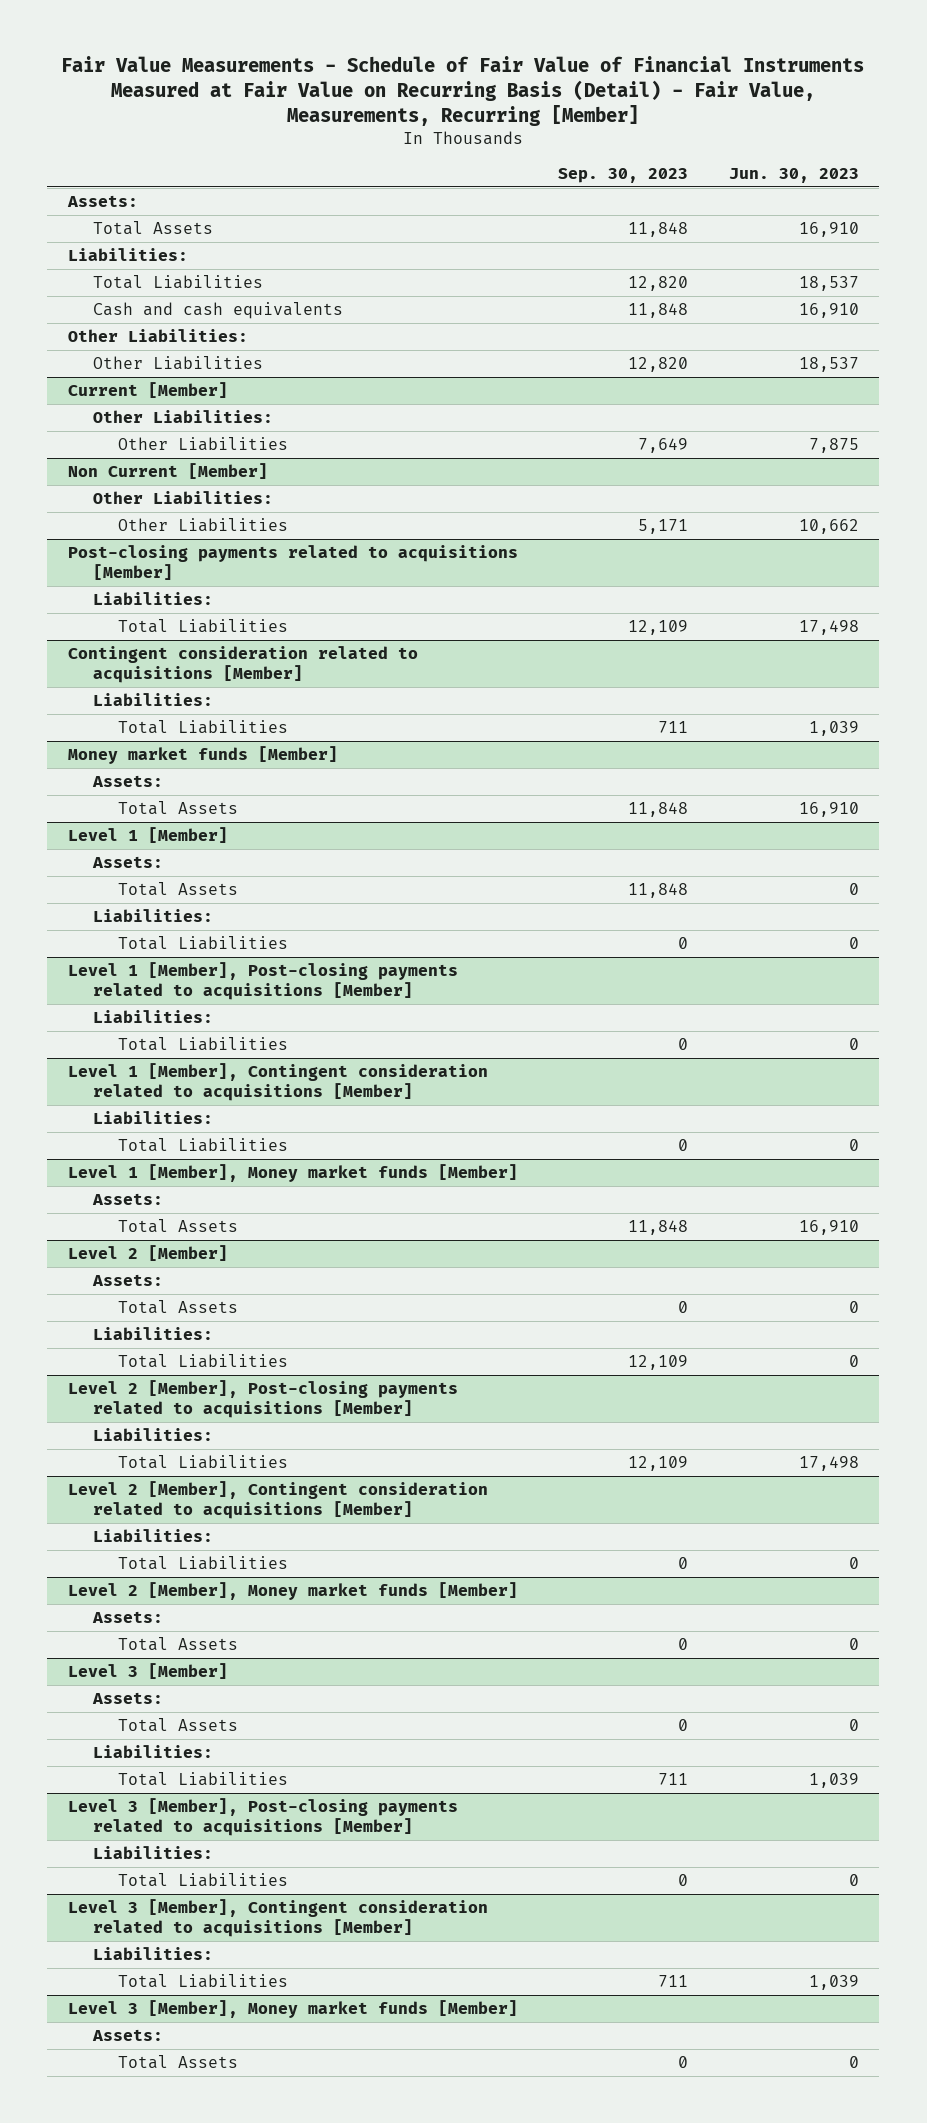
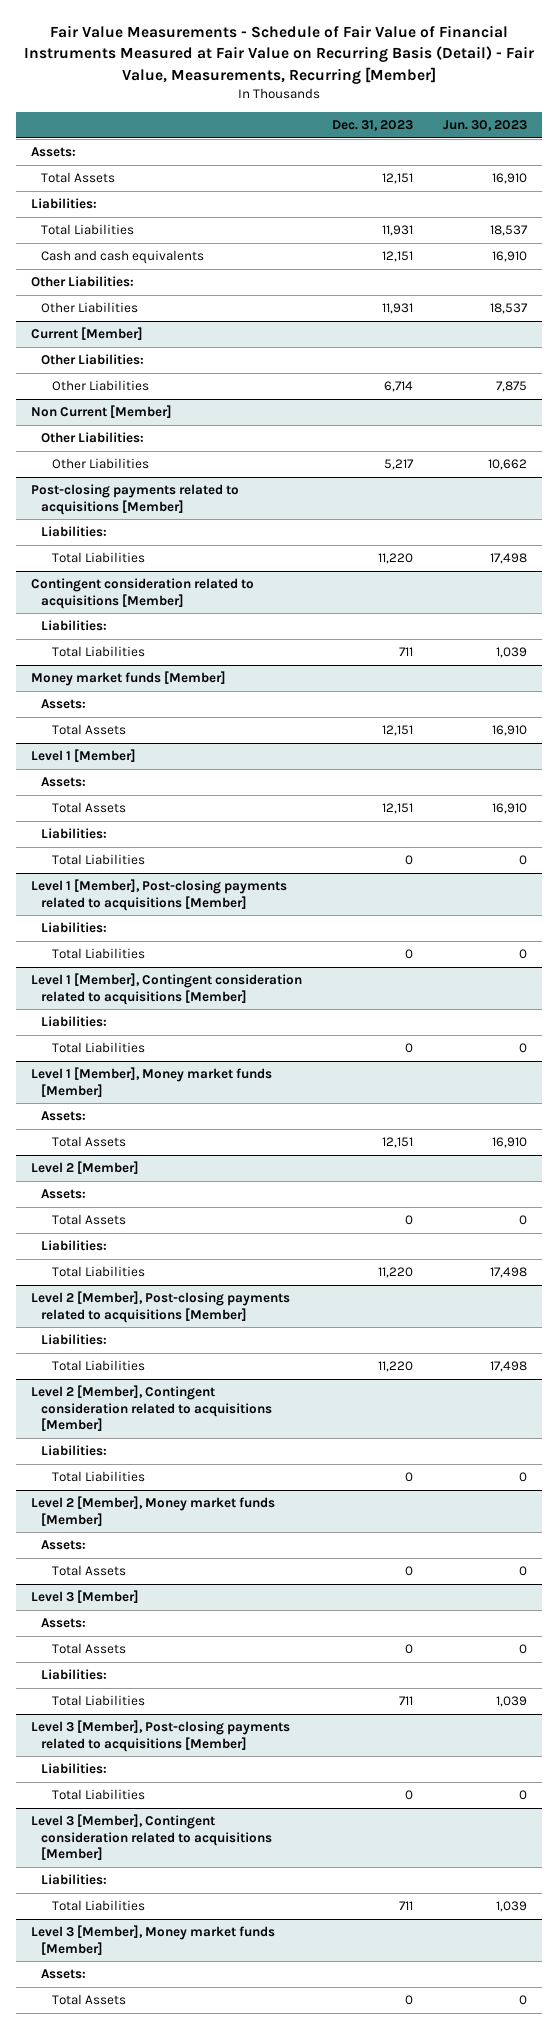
- | Sep. 30, 2023 | Jun. 30, 2023
+ | Dec. 31, 2023 | Jun. 30, 2023
@ Level 1 [Member]
- Total Assets | 11,848 | 0
+ Total Assets | 12,151 | 16,910
@ Level 2 [Member]
- Total Liabilities | 12,109 | 0
+ Total Liabilities | 11,220 | 17,498

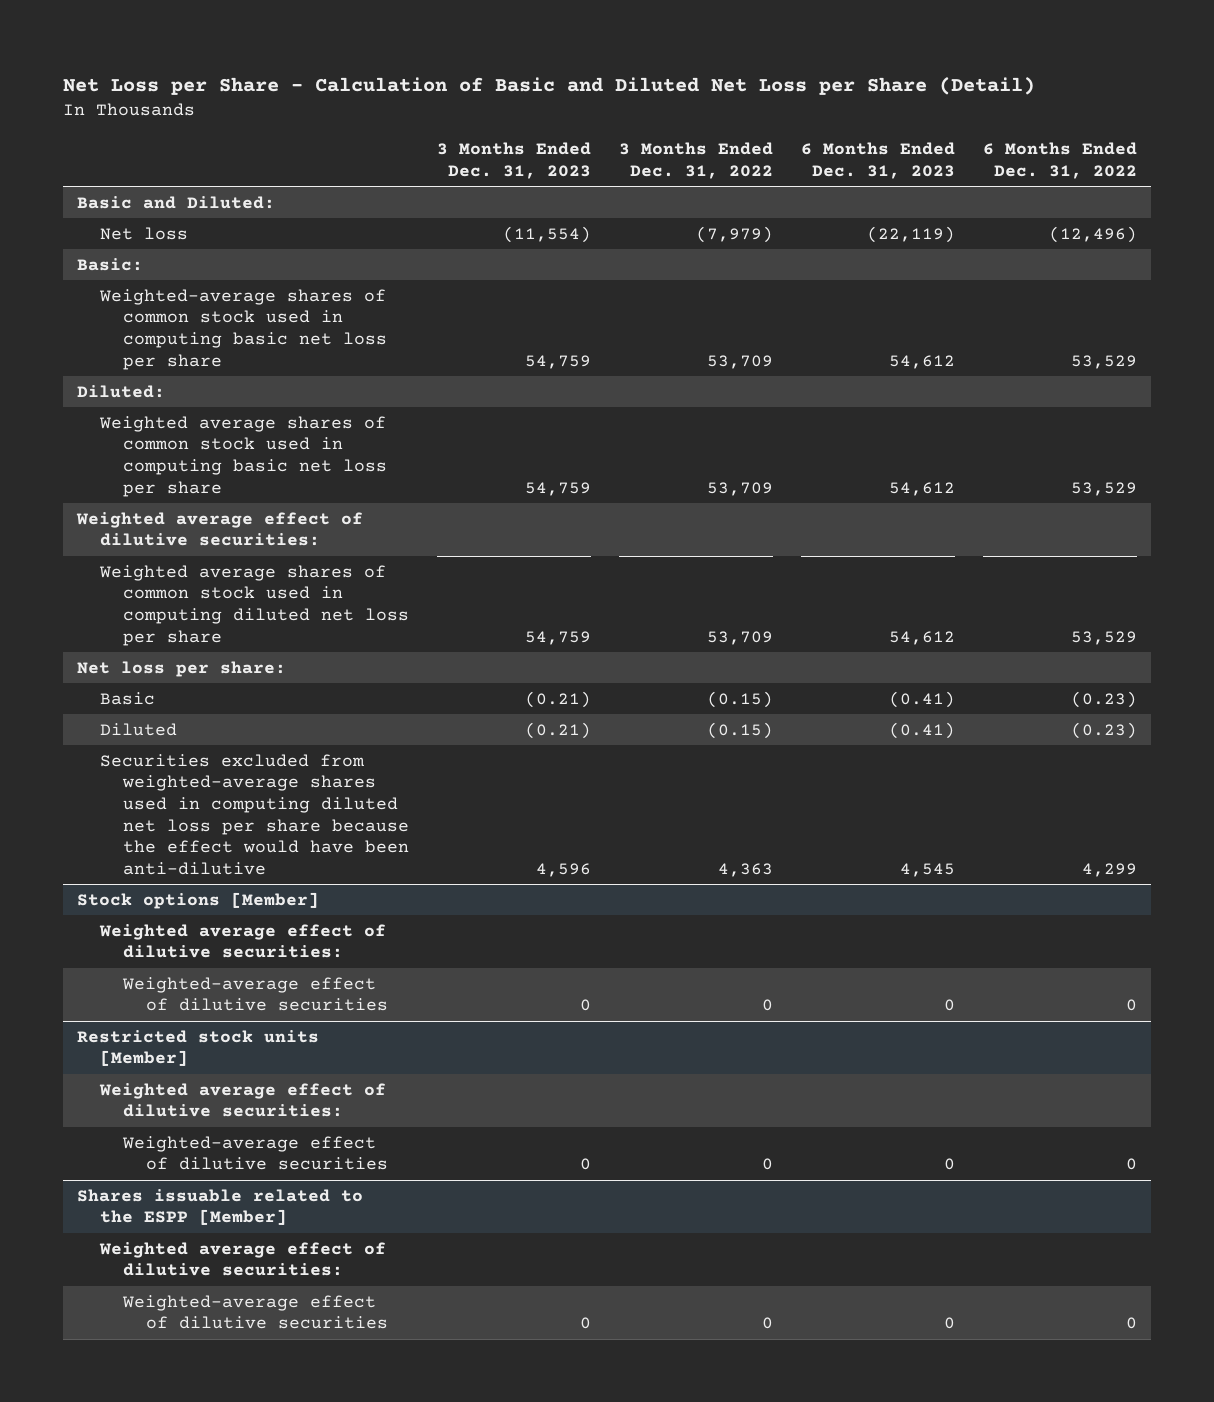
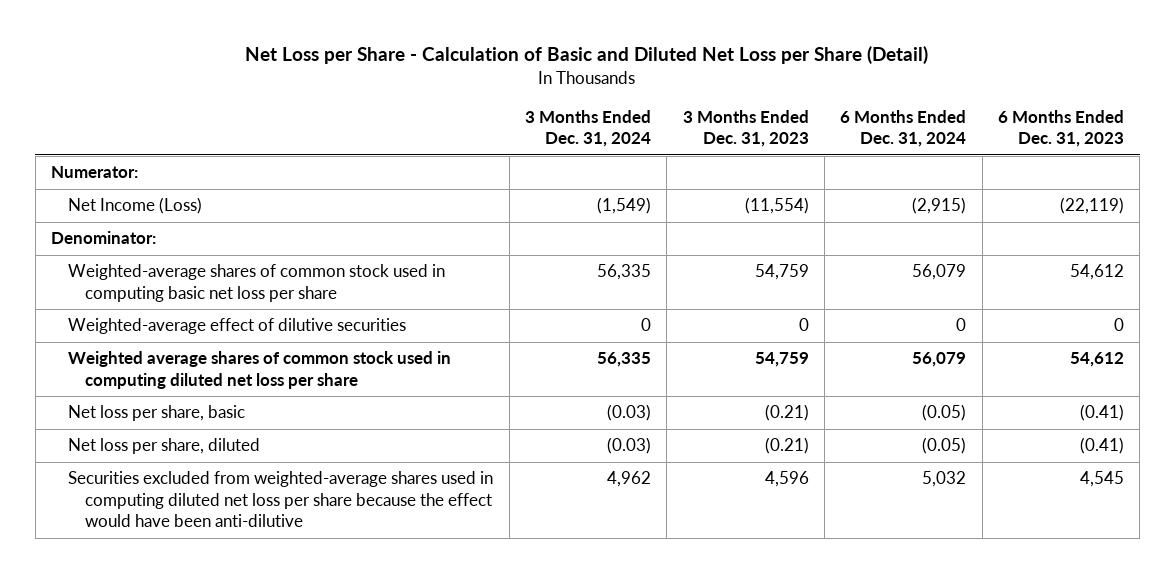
- | 3 Months Ended Dec. 31, 2023 | 3 Months Ended Dec. 31, 2022 | 6 Months Ended Dec. 31, 2023 | 6 Months Ended Dec. 31, 2022
+ | 3 Months Ended Dec. 31, 2024 | 3 Months Ended Dec. 31, 2023 | 6 Months Ended Dec. 31, 2024 | 6 Months Ended Dec. 31, 2023
- Basic and Diluted:
- Net loss | (11,554) | (7,979) | (22,119) | (12,496)
- Basic:
+ Numerator:
+ Net Income (Loss) | (1,549) | (11,554) | (2,915) | (22,119)
+ Denominator:
- Diluted:
- Weighted average shares of common stock used in computing basic net loss per share | 54,759 | 53,709 | 54,612 | 53,529
- Weighted average effect of dilutive securities:
+ Weighted-average effect of dilutive securities | 0 | 0 | 0 | 0
- Net loss per share:
- Basic | (0.21) | (0.15) | (0.41) | (0.23)
- Diluted | (0.21) | (0.15) | (0.41) | (0.23)
+ Net loss per share, basic | (0.03) | (0.21) | (0.05) | (0.41)
+ Net loss per share, diluted | (0.03) | (0.21) | (0.05) | (0.41)
- Stock options [Member]
- Weighted average effect of dilutive securities:
- Weighted-average effect of dilutive securities | 0 | 0 | 0 | 0
- Restricted stock units [Member]
- Weighted average effect of dilutive securities:
- Weighted-average effect of dilutive securities | 0 | 0 | 0 | 0
- Shares issuable related to the ESPP [Member]
- Weighted average effect of dilutive securities:
- Weighted-average effect of dilutive securities | 0 | 0 | 0 | 0

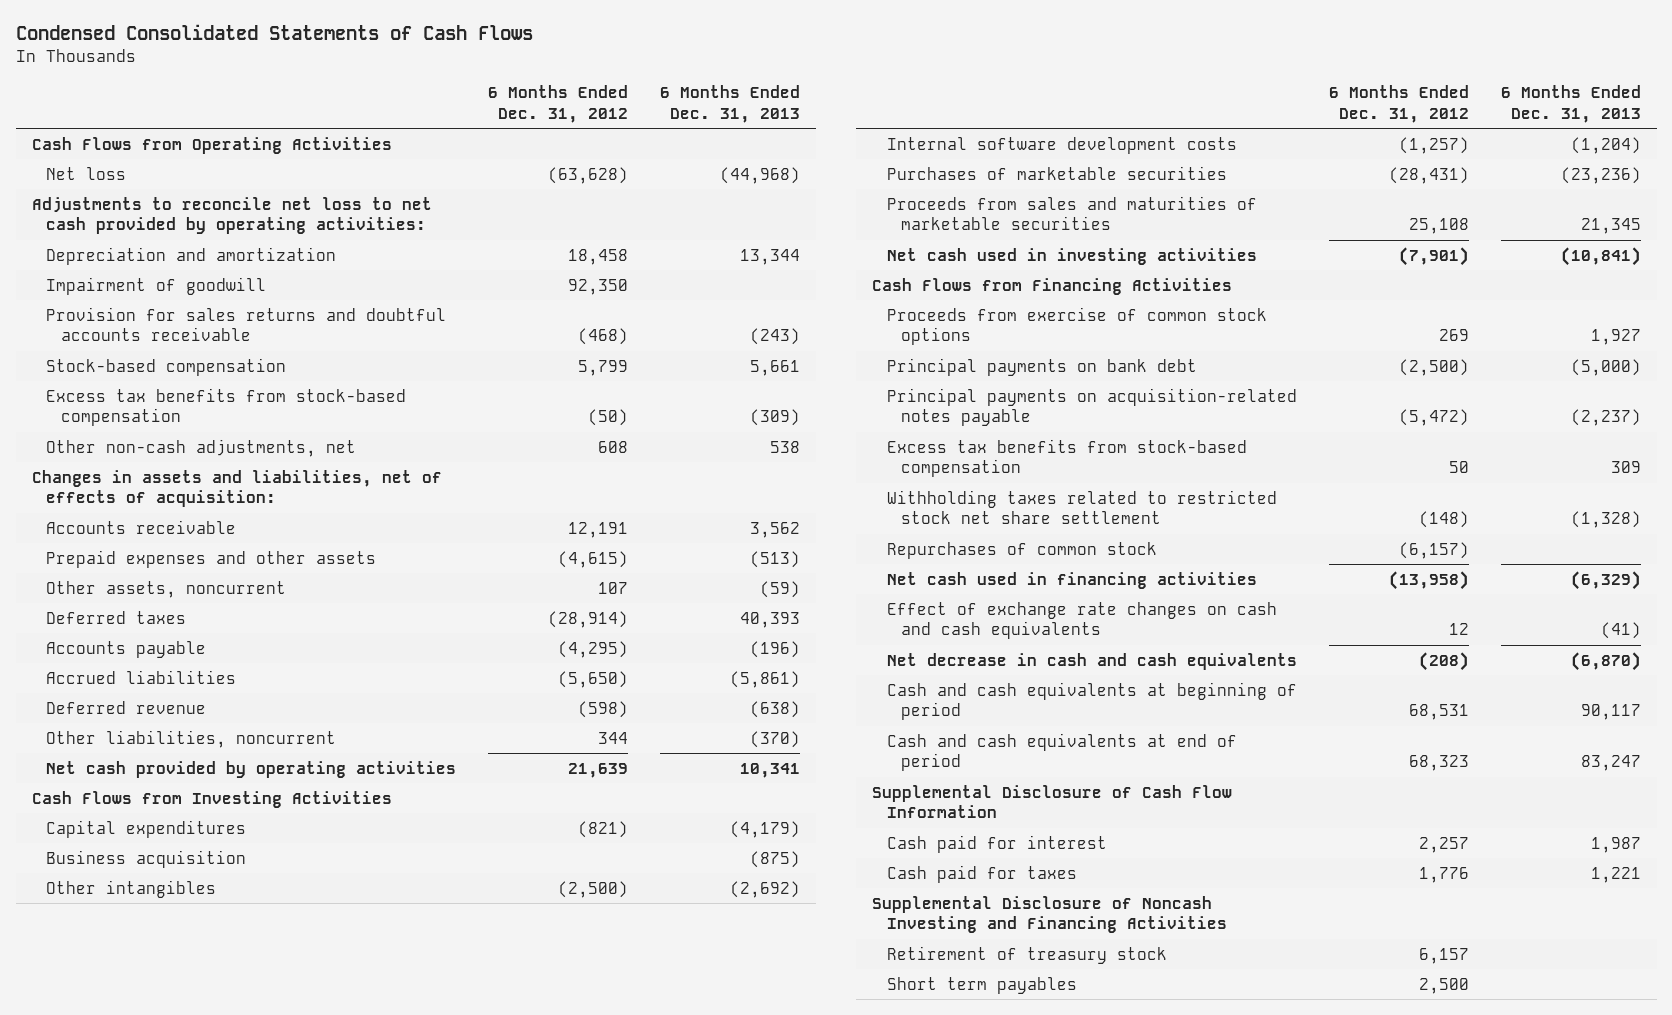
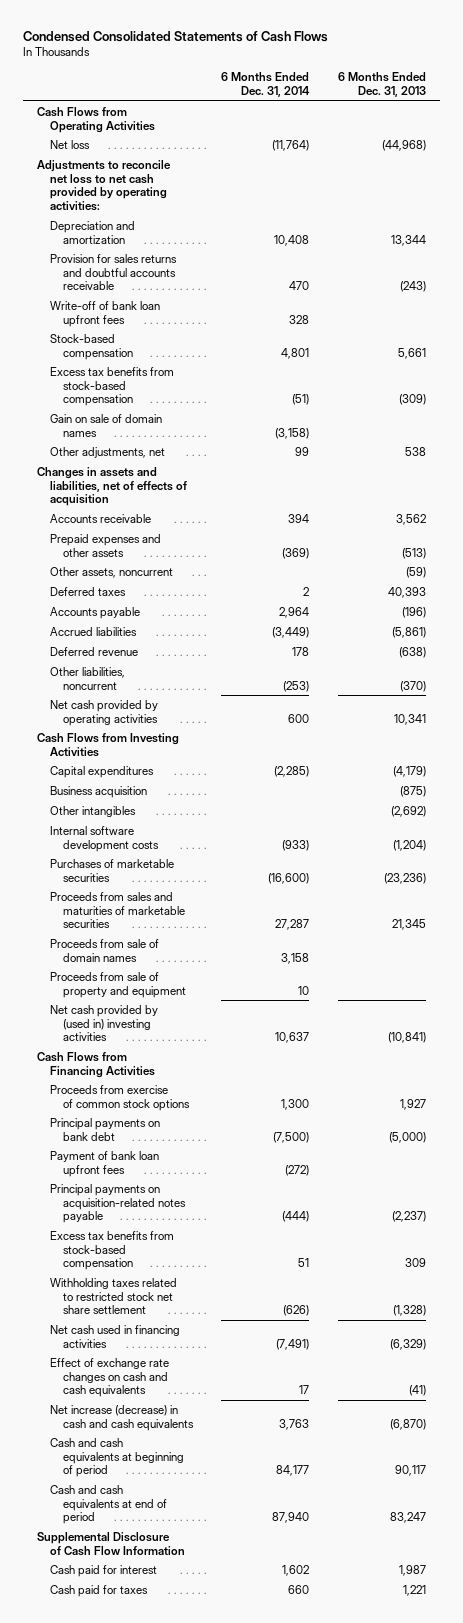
- | 6 Months Ended Dec. 31, 2012 | 6 Months Ended Dec. 31, 2013
+ | 6 Months Ended Dec. 31, 2014 | 6 Months Ended Dec. 31, 2013
- Impairment of goodwill | 92,350 |
+ Write-off of bank loan upfront fees | 328 |
- Other non-cash adjustments, net | 608 | 538
- Changes in assets and liabilities, net of effects of acquisition:
+ Gain on sale of domain names | (3,158) |
+ Other adjustments, net | 99 | 538
+ Changes in assets and liabilities, net of effects of acquisition
- Net cash used in investing activities | (7,901) | (10,841)
+ Proceeds from sale of domain names | 3,158 |
+ Proceeds from sale of property and equipment | 10 |
+ Net cash provided by (used in) investing activities | 10,637 | (10,841)
+ Payment of bank loan upfront fees | (272) |
- Repurchases of common stock | (6,157) |
- Net decrease in cash and cash equivalents | (208) | (6,870)
+ Net increase (decrease) in cash and cash equivalents | 3,763 | (6,870)
- Supplemental Disclosure of Noncash Investing and Financing Activities
- Retirement of treasury stock | 6,157 |
- Short term payables | 2,500 |

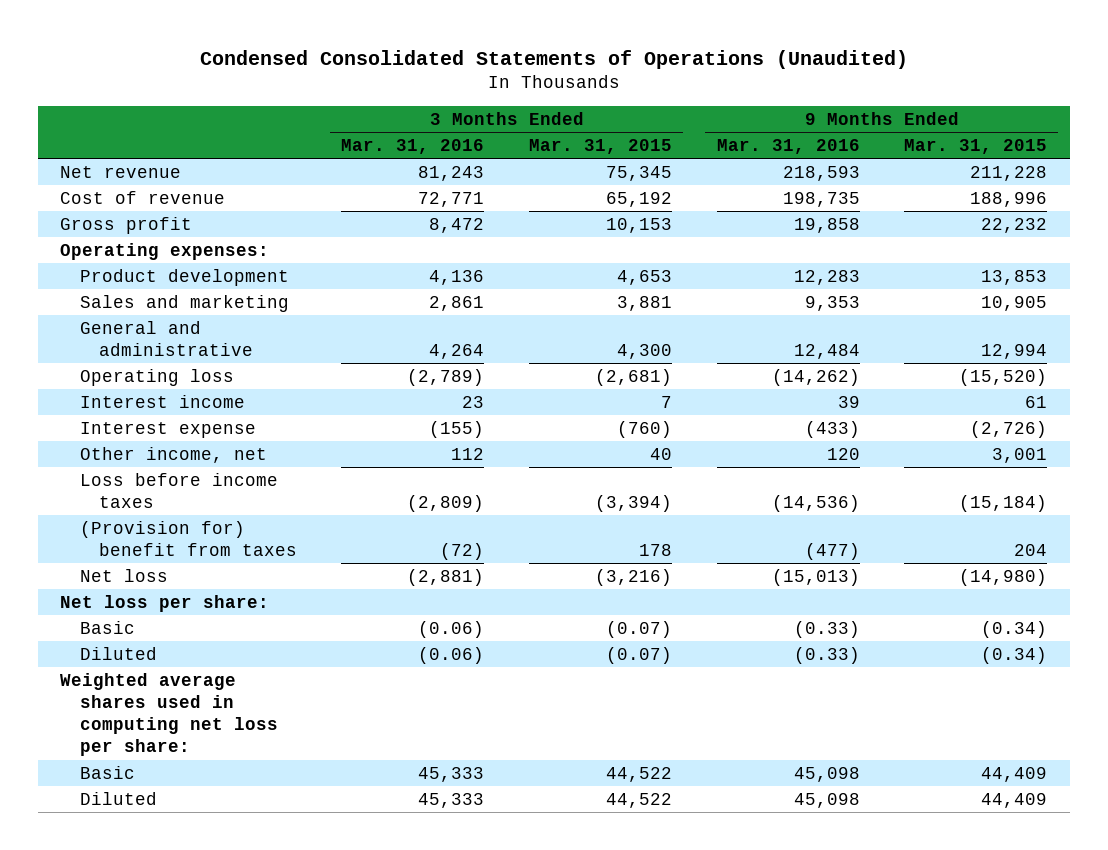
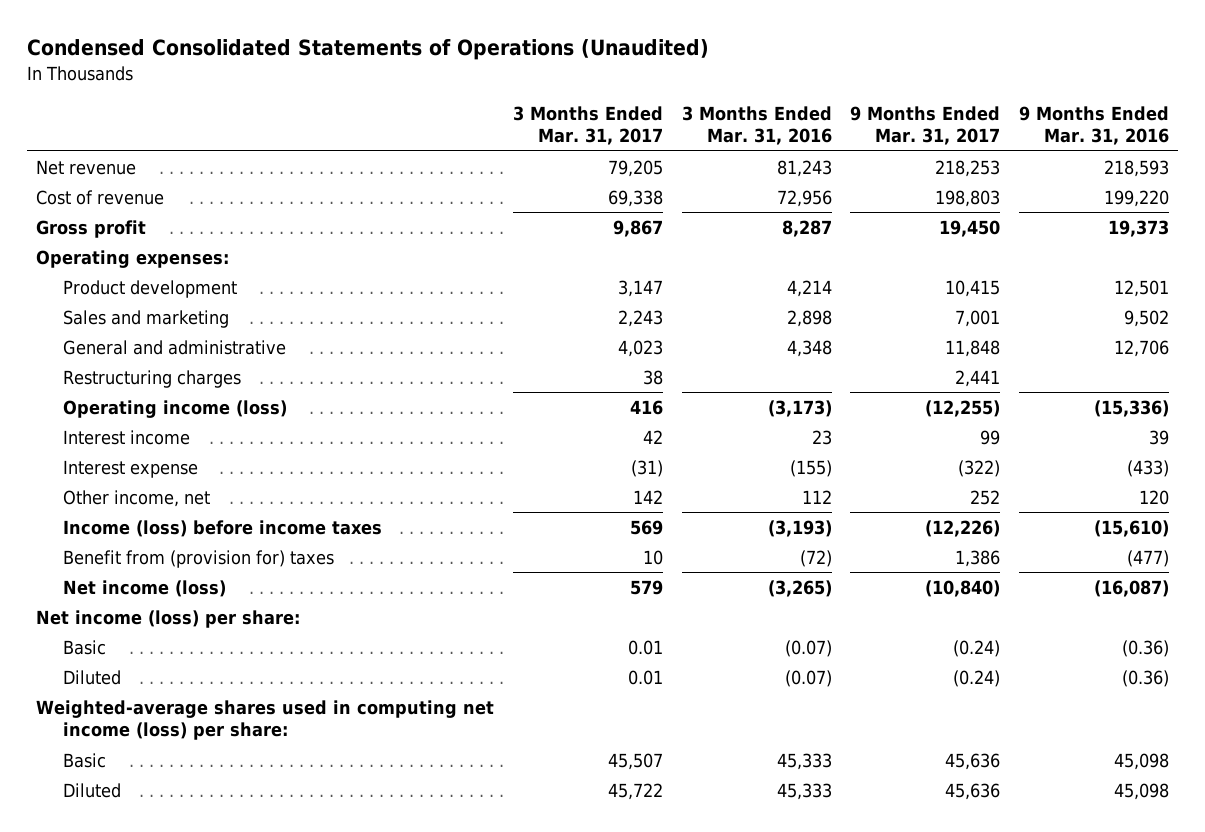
- | 3 Months Ended Mar. 31, 2016 | 3 Months Ended Mar. 31, 2015 | 9 Months Ended Mar. 31, 2016 | 9 Months Ended Mar. 31, 2015
+ | 3 Months Ended Mar. 31, 2017 | 3 Months Ended Mar. 31, 2016 | 9 Months Ended Mar. 31, 2017 | 9 Months Ended Mar. 31, 2016
- Cost of revenue | 72,771 | 65,192 | 198,735 | 188,996
- Gross profit | 8,472 | 10,153 | 19,858 | 22,232
+ Cost of revenue | 69,338 | 72,956 | 198,803 | 199,220
+ Gross profit | 9,867 | 8,287 | 19,450 | 19,373
- Product development | 4,136 | 4,653 | 12,283 | 13,853
- Sales and marketing | 2,861 | 3,881 | 9,353 | 10,905
- General and administrative | 4,264 | 4,300 | 12,484 | 12,994
- Operating loss | (2,789) | (2,681) | (14,262) | (15,520)
+ Product development | 3,147 | 4,214 | 10,415 | 12,501
+ Sales and marketing | 2,243 | 2,898 | 7,001 | 9,502
+ General and administrative | 4,023 | 4,348 | 11,848 | 12,706
+ Restructuring charges | 38 | | 2,441 |
+ Operating income (loss) | 416 | (3,173) | (12,255) | (15,336)
- Loss before income taxes | (2,809) | (3,394) | (14,536) | (15,184)
- (Provision for) benefit from taxes | (72) | 178 | (477) | 204
- Net loss | (2,881) | (3,216) | (15,013) | (14,980)
- Net loss per share:
- Basic | (0.06) | (0.07) | (0.33) | (0.34)
- Diluted | (0.06) | (0.07) | (0.33) | (0.34)
- Weighted average shares used in computing net loss per share:
+ Income (loss) before income taxes | 569 | (3,193) | (12,226) | (15,610)
+ Benefit from (provision for) taxes | 10 | (72) | 1,386 | (477)
+ Net income (loss) | 579 | (3,265) | (10,840) | (16,087)
+ Net income (loss) per share:
+ Basic | 0.01 | (0.07) | (0.24) | (0.36)
+ Diluted | 0.01 | (0.07) | (0.24) | (0.36)
+ Weighted-average shares used in computing net income (loss) per share:

